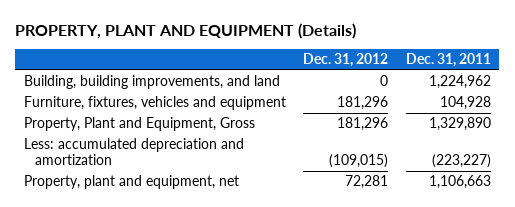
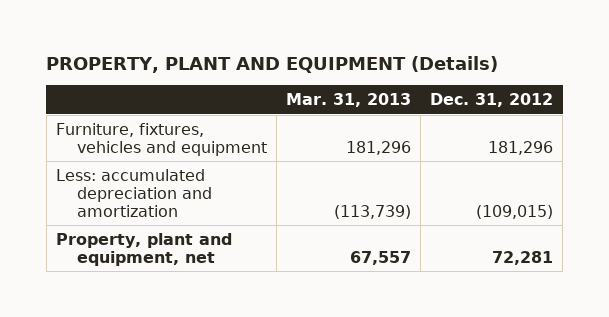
- | Dec. 31, 2012 | Dec. 31, 2011
+ | Mar. 31, 2013 | Dec. 31, 2012
- Building, building improvements, and land | 0 | 1,224,962
- Property, Plant and Equipment, Gross | 181,296 | 1,329,890

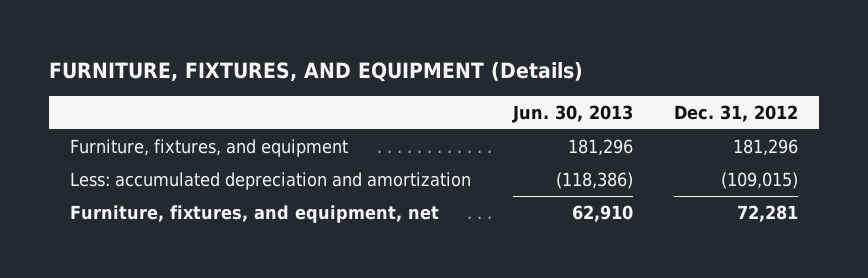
- PROPERTY, PLANT AND EQUIPMENT (Details)
+ FURNITURE, FIXTURES, AND EQUIPMENT (Details)
- | Mar. 31, 2013 | Dec. 31, 2012
+ | Jun. 30, 2013 | Dec. 31, 2012
- Furniture, fixtures, vehicles and equipment | 181,296 | 181,296
+ Furniture, fixtures, and equipment | 181,296 | 181,296
- Property, plant and equipment, net | 67,557 | 72,281
+ Furniture, fixtures, and equipment, net | 62,910 | 72,281

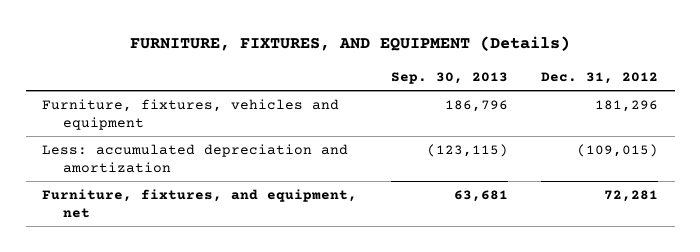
- | Jun. 30, 2013 | Dec. 31, 2012
+ | Sep. 30, 2013 | Dec. 31, 2012
- Furniture, fixtures, and equipment | 181,296 | 181,296
+ Furniture, fixtures, vehicles and equipment | 186,796 | 181,296

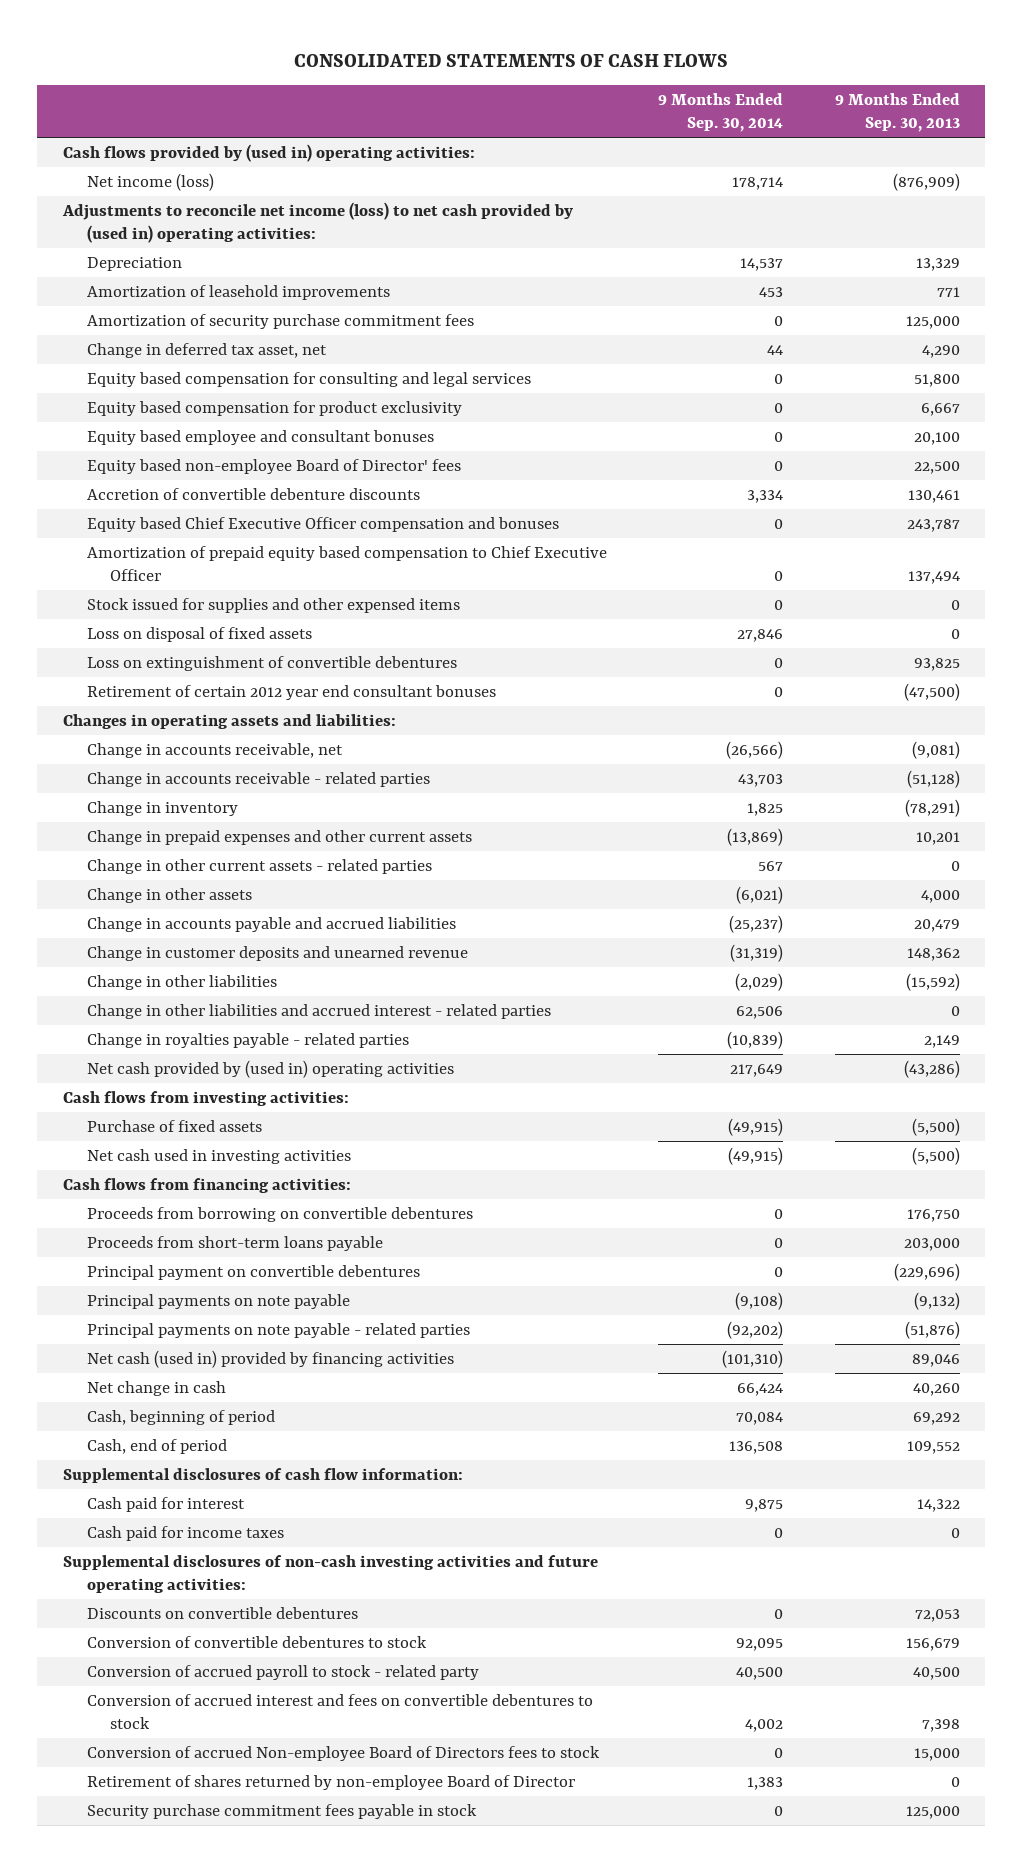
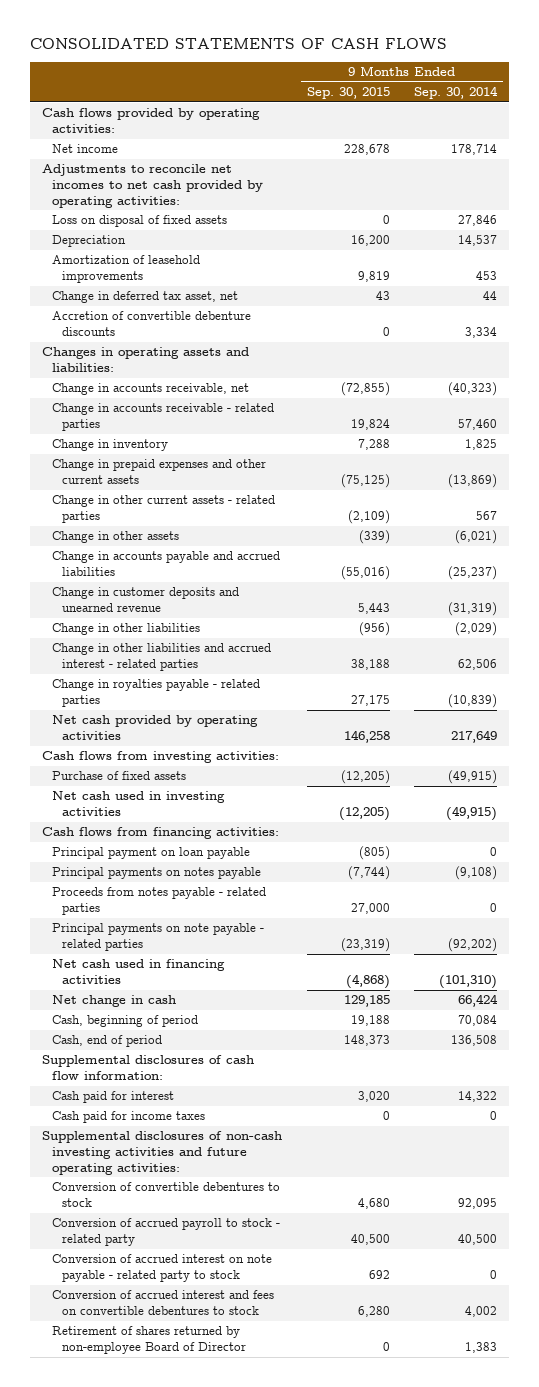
- | 9 Months Ended Sep. 30, 2014 | 9 Months Ended Sep. 30, 2013
+ | 9 Months Ended Sep. 30, 2015 | 9 Months Ended Sep. 30, 2014
- Cash flows provided by (used in) operating activities:
- Net income (loss) | 178,714 | (876,909)
- Adjustments to reconcile net income (loss) to net cash provided by (used in) operating activities:
+ Cash flows provided by operating activities:
+ Net income | 228,678 | 178,714
+ Adjustments to reconcile net incomes to net cash provided by operating activities:
moved up: Loss on disposal of fixed assets | 0 | 27,846
- Amortization of security purchase commitment fees | 0 | 125,000
- Equity based compensation for consulting and legal services | 0 | 51,800
- Equity based compensation for product exclusivity | 0 | 6,667
- Equity based employee and consultant bonuses | 0 | 20,100
- Equity based non-employee Board of Director' fees | 0 | 22,500
- Equity based Chief Executive Officer compensation and bonuses | 0 | 243,787
- Amortization of prepaid equity based compensation to Chief Executive Officer | 0 | 137,494
- Stock issued for supplies and other expensed items | 0 | 0
- Loss on extinguishment of convertible debentures | 0 | 93,825
- Retirement of certain 2012 year end consultant bonuses | 0 | (47,500)
- Change in accounts receivable, net | (26,566) | (9,081)
- Change in accounts receivable - related parties | 43,703 | (51,128)
+ Change in accounts receivable, net | (72,855) | (40,323)
+ Change in accounts receivable - related parties | 19,824 | 57,460
- Net cash provided by (used in) operating activities | 217,649 | (43,286)
+ Net cash provided by operating activities | 146,258 | 217,649
- Proceeds from borrowing on convertible debentures | 0 | 176,750
- Proceeds from short-term loans payable | 0 | 203,000
- Principal payment on convertible debentures | 0 | (229,696)
- Principal payments on note payable | (9,108) | (9,132)
+ Principal payment on loan payable | (805) | 0
+ Principal payments on notes payable | (7,744) | (9,108)
+ Proceeds from notes payable - related parties | 27,000 | 0
- Net cash (used in) provided by financing activities | (101,310) | 89,046
+ Net cash used in financing activities | (4,868) | (101,310)
- Cash paid for interest | 9,875 | 14,322
+ Cash paid for interest | 3,020 | 14,322
- Discounts on convertible debentures | 0 | 72,053
+ Conversion of accrued interest on note payable - related party to stock | 692 | 0
- Conversion of accrued Non-employee Board of Directors fees to stock | 0 | 15,000
- Security purchase commitment fees payable in stock | 0 | 125,000

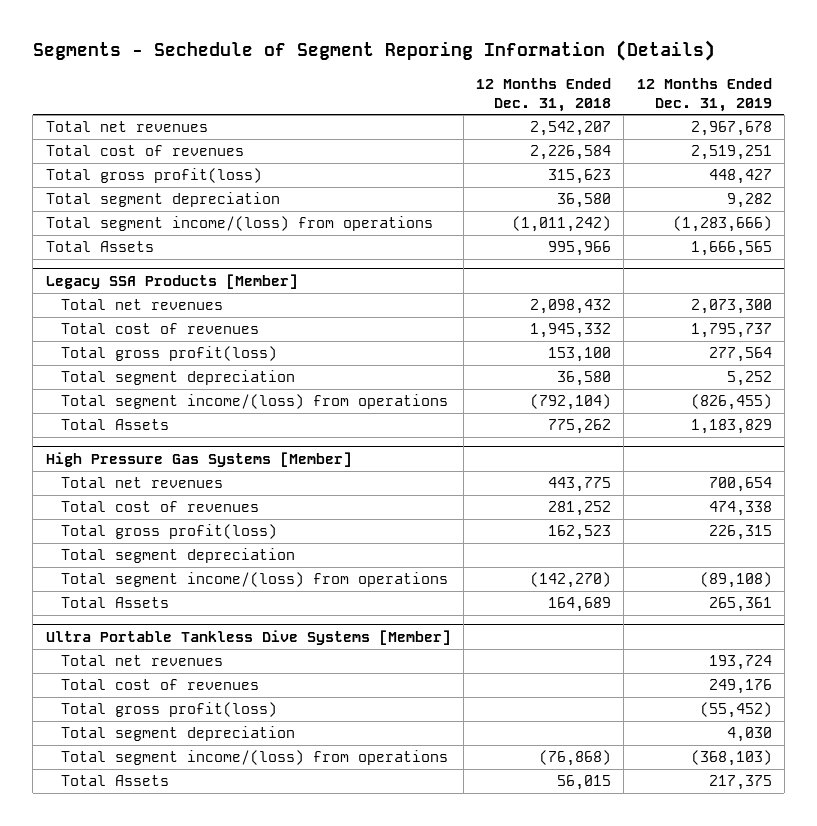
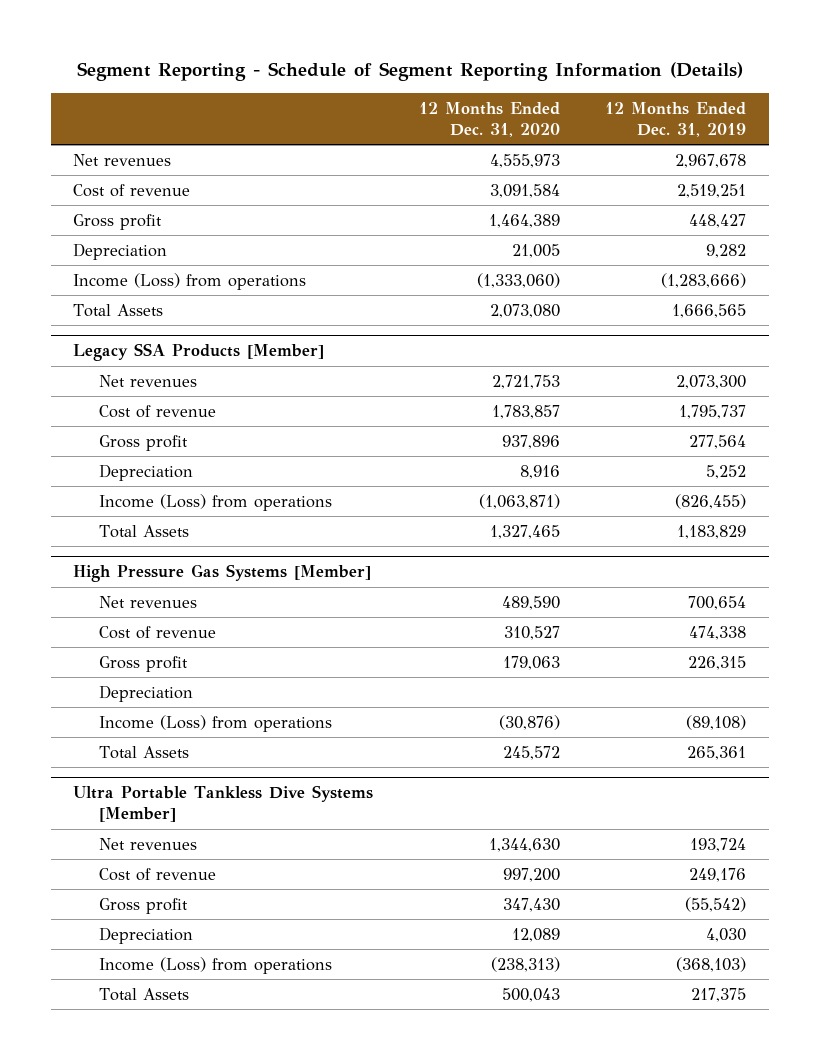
- Segments - Sechedule of Segment Reporing Information (Details)
+ Segment Reporting - Schedule of Segment Reporting Information (Details)
- | 12 Months Ended Dec. 31, 2018 | 12 Months Ended Dec. 31, 2019
+ | 12 Months Ended Dec. 31, 2020 | 12 Months Ended Dec. 31, 2019
- Total net revenues | 2,542,207 | 2,967,678
- Total cost of revenues | 2,226,584 | 2,519,251
- Total gross profit(loss) | 315,623 | 448,427
- Total segment depreciation | 36,580 | 9,282
- Total segment income/(loss) from operations | (1,011,242) | (1,283,666)
+ Net revenues | 4,555,973 | 2,967,678
+ Cost of revenue | 3,091,584 | 2,519,251
+ Gross profit | 1,464,389 | 448,427
+ Depreciation | 21,005 | 9,282
+ Income (Loss) from operations | (1,333,060) | (1,283,666)
@ Legacy SSA Products [Member]
- Total net revenues | 2,098,432 | 2,073,300
- Total cost of revenues | 1,945,332 | 1,795,737
- Total gross profit(loss) | 153,100 | 277,564
- Total segment depreciation | 36,580 | 5,252
- Total segment income/(loss) from operations | (792,104) | (826,455)
+ Net revenues | 2,721,753 | 2,073,300
+ Cost of revenue | 1,783,857 | 1,795,737
+ Gross profit | 937,896 | 277,564
+ Depreciation | 8,916 | 5,252
+ Income (Loss) from operations | (1,063,871) | (826,455)
@ High Pressure Gas Systems [Member]
- Total net revenues | 443,775 | 700,654
- Total cost of revenues | 281,252 | 474,338
- Total gross profit(loss) | 162,523 | 226,315
- Total segment depreciation
- Total segment income/(loss) from operations | (142,270) | (89,108)
+ Net revenues | 489,590 | 700,654
+ Cost of revenue | 310,527 | 474,338
+ Gross profit | 179,063 | 226,315
+ Depreciation
+ Income (Loss) from operations | (30,876) | (89,108)
@ Ultra Portable Tankless Dive Systems [Member]
- Total net revenues | | 193,724
- Total cost of revenues | | 249,176
- Total gross profit(loss) | | (55,452)
- Total segment depreciation | | 4,030
- Total segment income/(loss) from operations | (76,868) | (368,103)
+ Net revenues | 1,344,630 | 193,724
+ Cost of revenue | 997,200 | 249,176
+ Gross profit | 347,430 | (55,542)
+ Depreciation | 12,089 | 4,030
+ Income (Loss) from operations | (238,313) | (368,103)

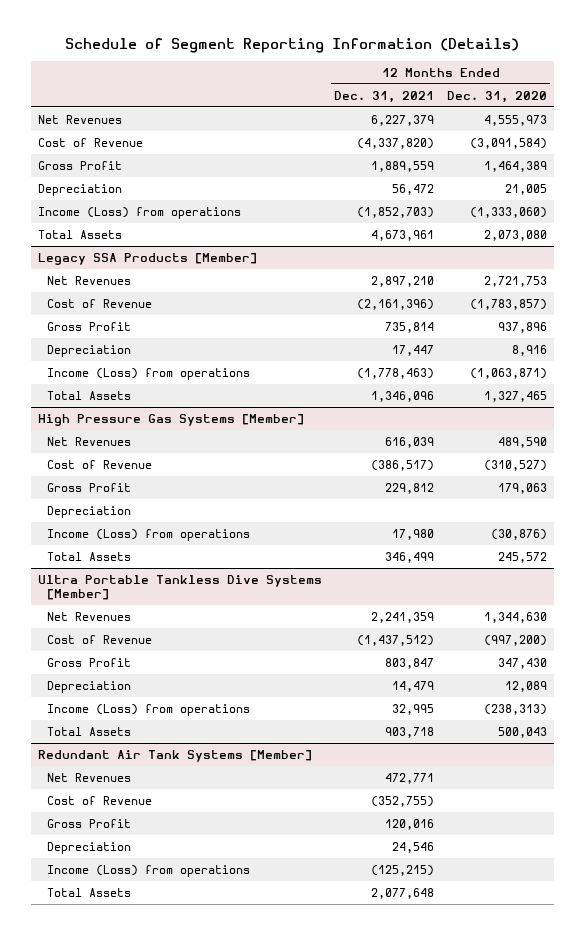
- Segment Reporting - Schedule of Segment Reporting Information (Details)
+ Schedule of Segment Reporting Information (Details)
- | 12 Months Ended Dec. 31, 2020 | 12 Months Ended Dec. 31, 2019
+ | 12 Months Ended Dec. 31, 2021 | 12 Months Ended Dec. 31, 2020
- Net revenues | 4,555,973 | 2,967,678
- Cost of revenue | 3,091,584 | 2,519,251
- Gross profit | 1,464,389 | 448,427
+ Net Revenues | 6,227,379 | 4,555,973
+ Cost of Revenue | (4,337,820) | (3,091,584)
+ Gross Profit | 1,889,559 | 1,464,389
@ Legacy SSA Products [Member]
- Net revenues | 2,721,753 | 2,073,300
- Cost of revenue | 1,783,857 | 1,795,737
- Gross profit | 937,896 | 277,564
+ Net Revenues | 2,897,210 | 2,721,753
+ Cost of Revenue | (2,161,396) | (1,783,857)
+ Gross Profit | 735,814 | 937,896
@ High Pressure Gas Systems [Member]
- Net revenues | 489,590 | 700,654
- Cost of revenue | 310,527 | 474,338
- Gross profit | 179,063 | 226,315
+ Net Revenues | 616,039 | 489,590
+ Cost of Revenue | (386,517) | (310,527)
+ Gross Profit | 229,812 | 179,063
@ Ultra Portable Tankless Dive Systems [Member]
- Net revenues | 1,344,630 | 193,724
- Cost of revenue | 997,200 | 249,176
- Gross profit | 347,430 | (55,542)
+ Net Revenues | 2,241,359 | 1,344,630
+ Cost of Revenue | (1,437,512) | (997,200)
+ Gross Profit | 803,847 | 347,430
+ Redundant Air Tank Systems [Member]
+ Net Revenues | 472,771 |
+ Cost of Revenue | (352,755) |
+ Gross Profit | 120,016 |
+ Depreciation | 24,546 |
+ Income (Loss) from operations | (125,215) |
+ Total Assets | 2,077,648 |

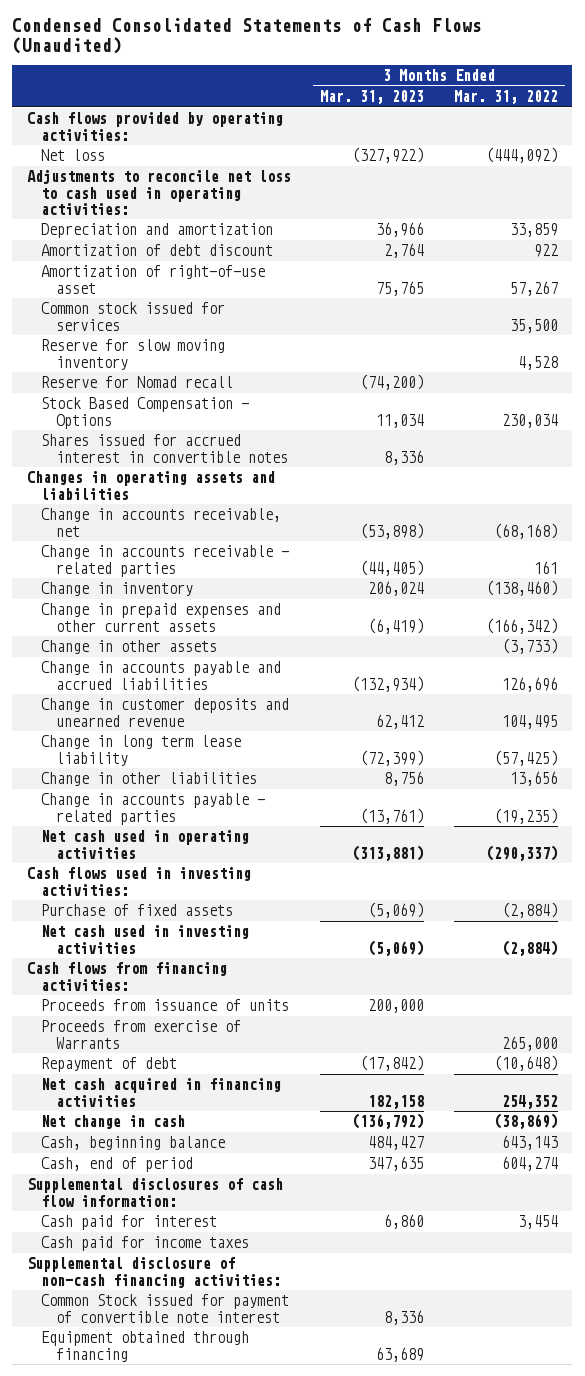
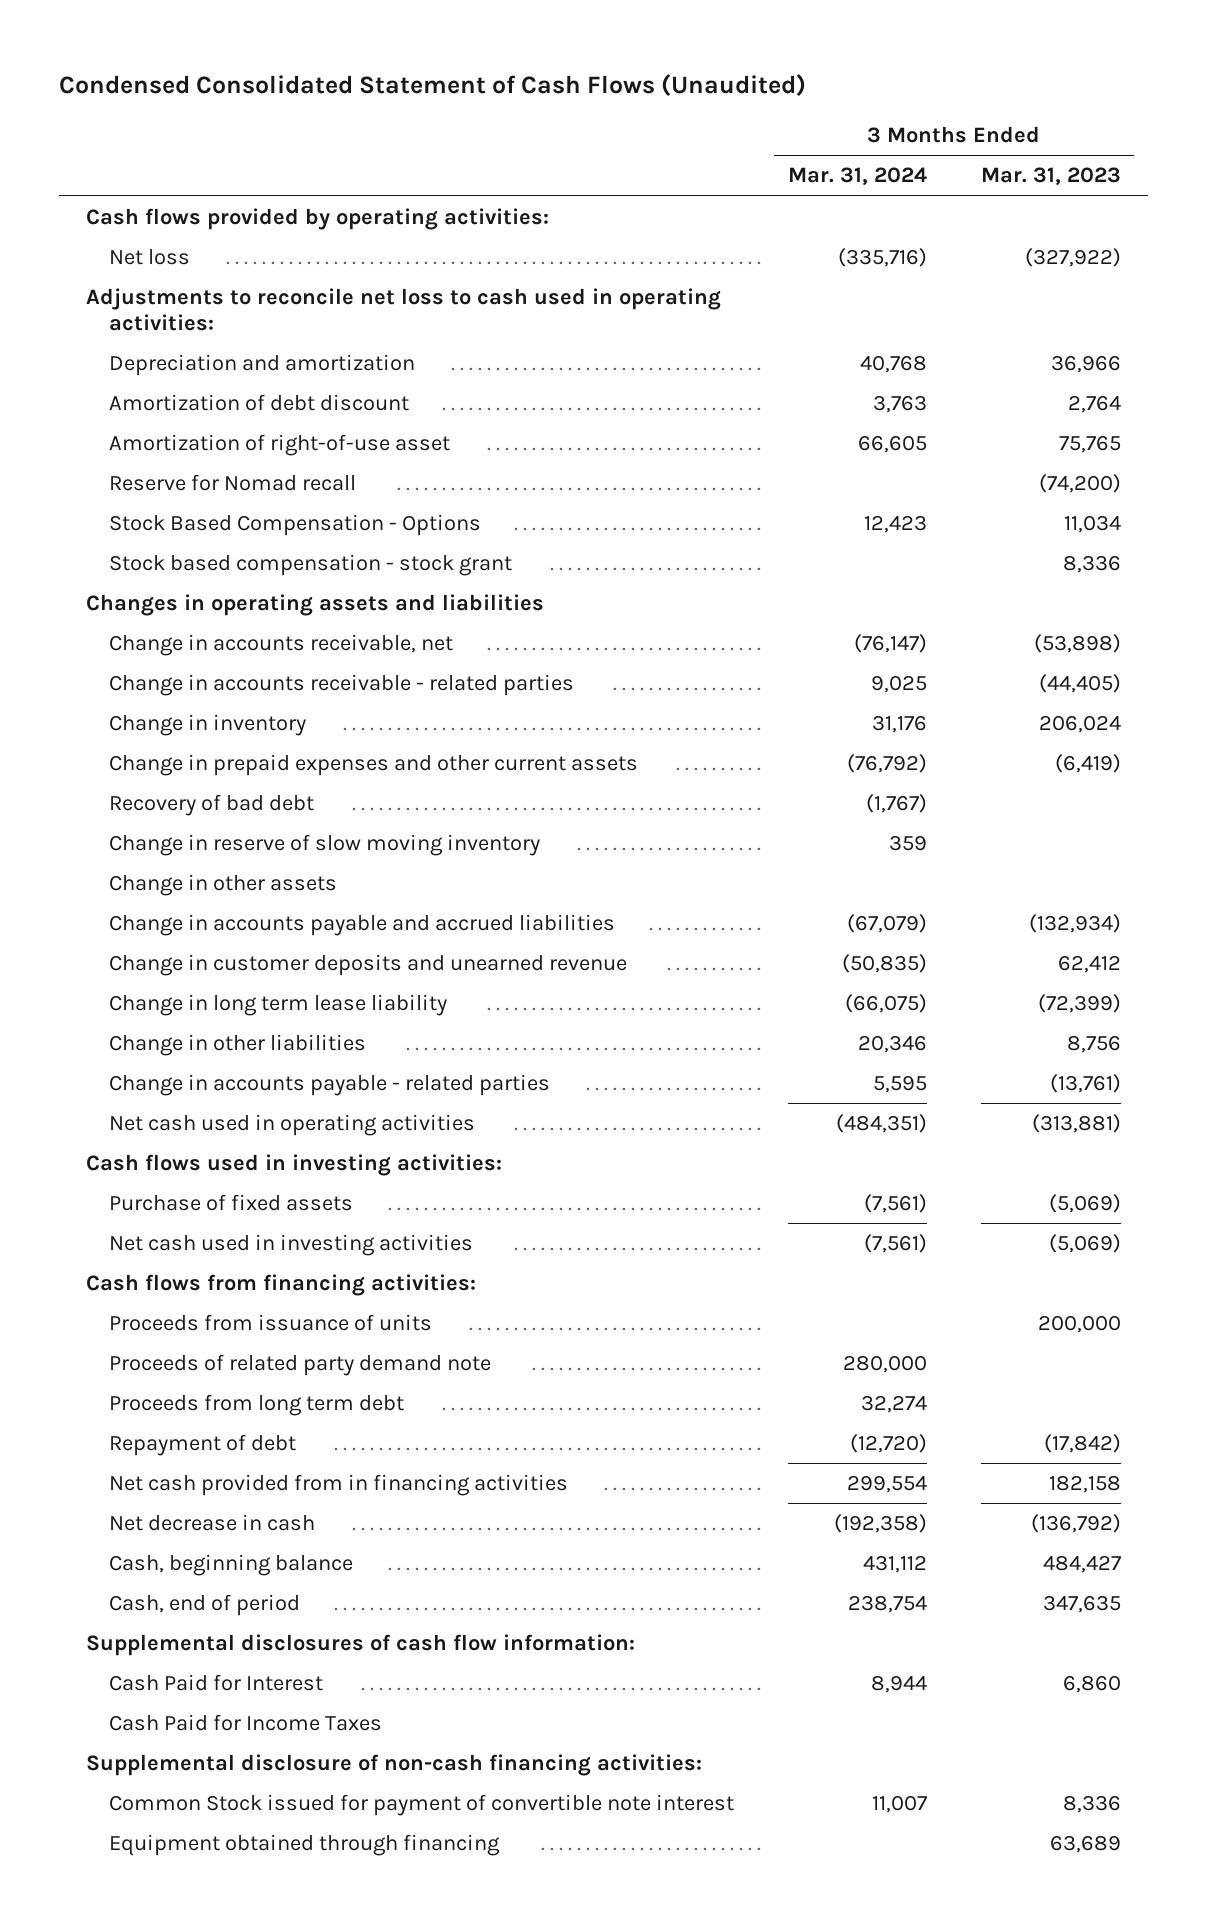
- Condensed Consolidated Statements of Cash Flows (Unaudited)
+ Condensed Consolidated Statement of Cash Flows (Unaudited)
- | 3 Months Ended Mar. 31, 2023 | 3 Months Ended Mar. 31, 2022
+ | 3 Months Ended Mar. 31, 2024 | 3 Months Ended Mar. 31, 2023
- Common stock issued for services | | 35,500
- Reserve for slow moving inventory | | 4,528
- Shares issued for accrued interest in convertible notes | 8,336 |
+ Stock based compensation - stock grant | | 8,336
+ Recovery of bad debt | (1,767) |
+ Change in reserve of slow moving inventory | 359 |
- Proceeds from exercise of Warrants | | 265,000
+ Proceeds of related party demand note | 280,000 |
+ Proceeds from long term debt | 32,274 |
- Net cash acquired in financing activities | 182,158 | 254,352
- Net change in cash | (136,792) | (38,869)
+ Net cash provided from in financing activities | 299,554 | 182,158
+ Net decrease in cash | (192,358) | (136,792)
- Cash paid for interest | 6,860 | 3,454
- Cash paid for income taxes
+ Cash Paid for Interest | 8,944 | 6,860
+ Cash Paid for Income Taxes

